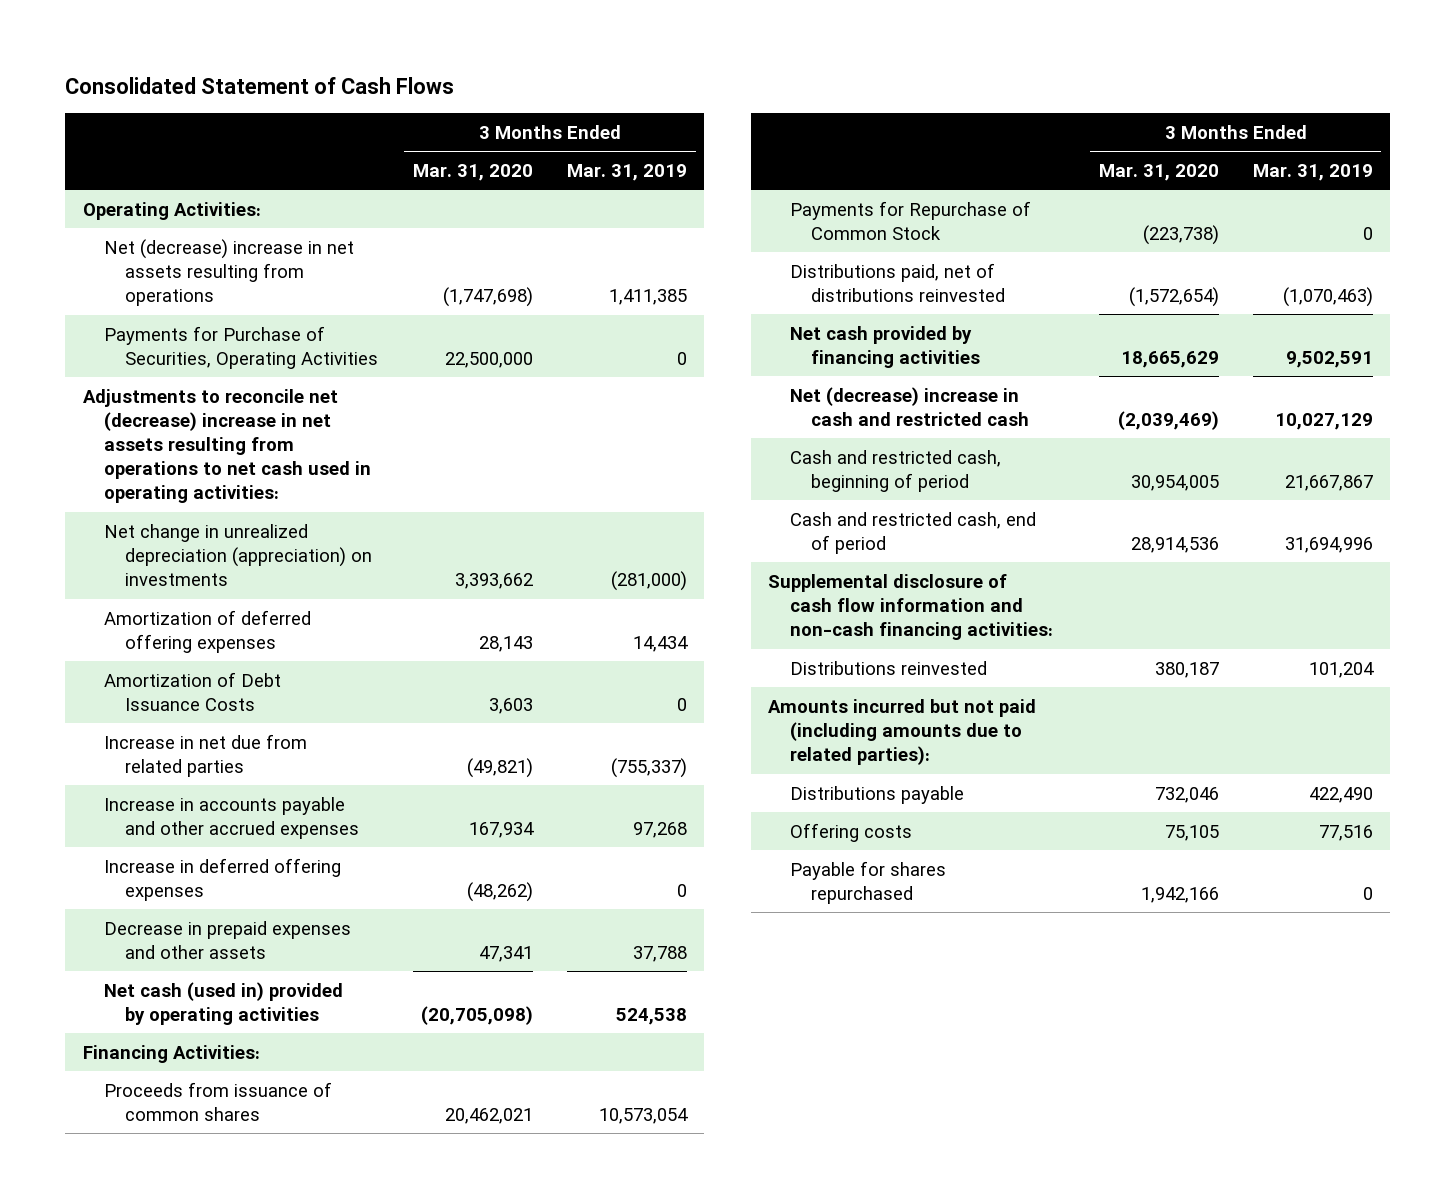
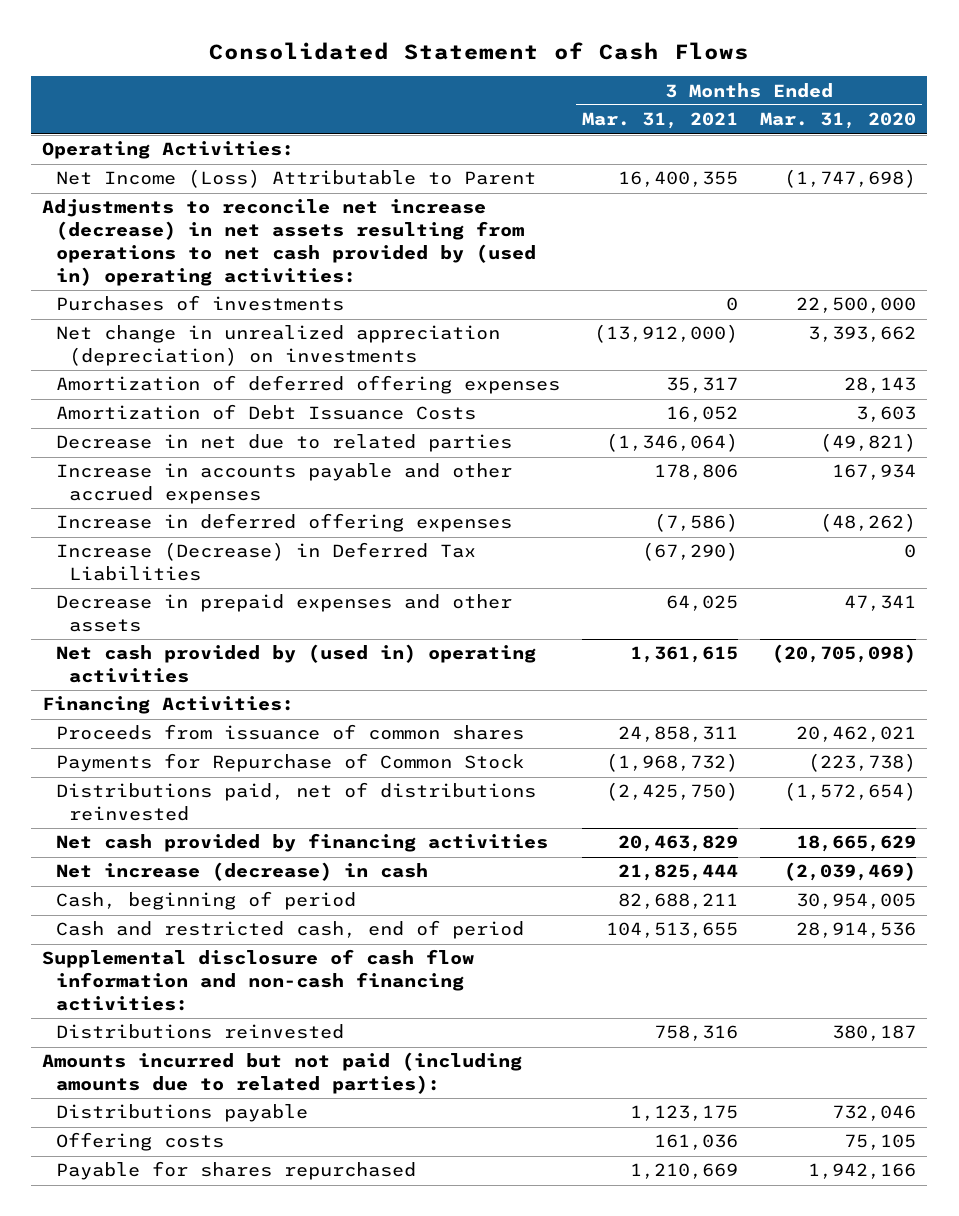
- | 3 Months Ended Mar. 31, 2020 | 3 Months Ended Mar. 31, 2019
+ | 3 Months Ended Mar. 31, 2021 | 3 Months Ended Mar. 31, 2020
- Net (decrease) increase in net assets resulting from operations | (1,747,698) | 1,411,385
- Payments for Purchase of Securities, Operating Activities | 22,500,000 | 0
- Adjustments to reconcile net (decrease) increase in net assets resulting from operations to net cash used in operating activities:
- Net change in unrealized depreciation (appreciation) on investments | 3,393,662 | (281,000)
+ Net Income (Loss) Attributable to Parent | 16,400,355 | (1,747,698)
+ Adjustments to reconcile net increase (decrease) in net assets resulting from operations to net cash provided by (used in) operating activities:
+ Purchases of investments | 0 | 22,500,000
+ Net change in unrealized appreciation (depreciation) on investments | (13,912,000) | 3,393,662
- Increase in net due from related parties | (49,821) | (755,337)
+ Decrease in net due to related parties | (1,346,064) | (49,821)
+ Increase (Decrease) in Deferred Tax Liabilities | (67,290) | 0
- Net cash (used in) provided by operating activities | (20,705,098) | 524,538
+ Net cash provided by (used in) operating activities | 1,361,615 | (20,705,098)
- Net (decrease) increase in cash and restricted cash | (2,039,469) | 10,027,129
- Cash and restricted cash, beginning of period | 30,954,005 | 21,667,867
+ Net increase (decrease) in cash | 21,825,444 | (2,039,469)
+ Cash, beginning of period | 82,688,211 | 30,954,005

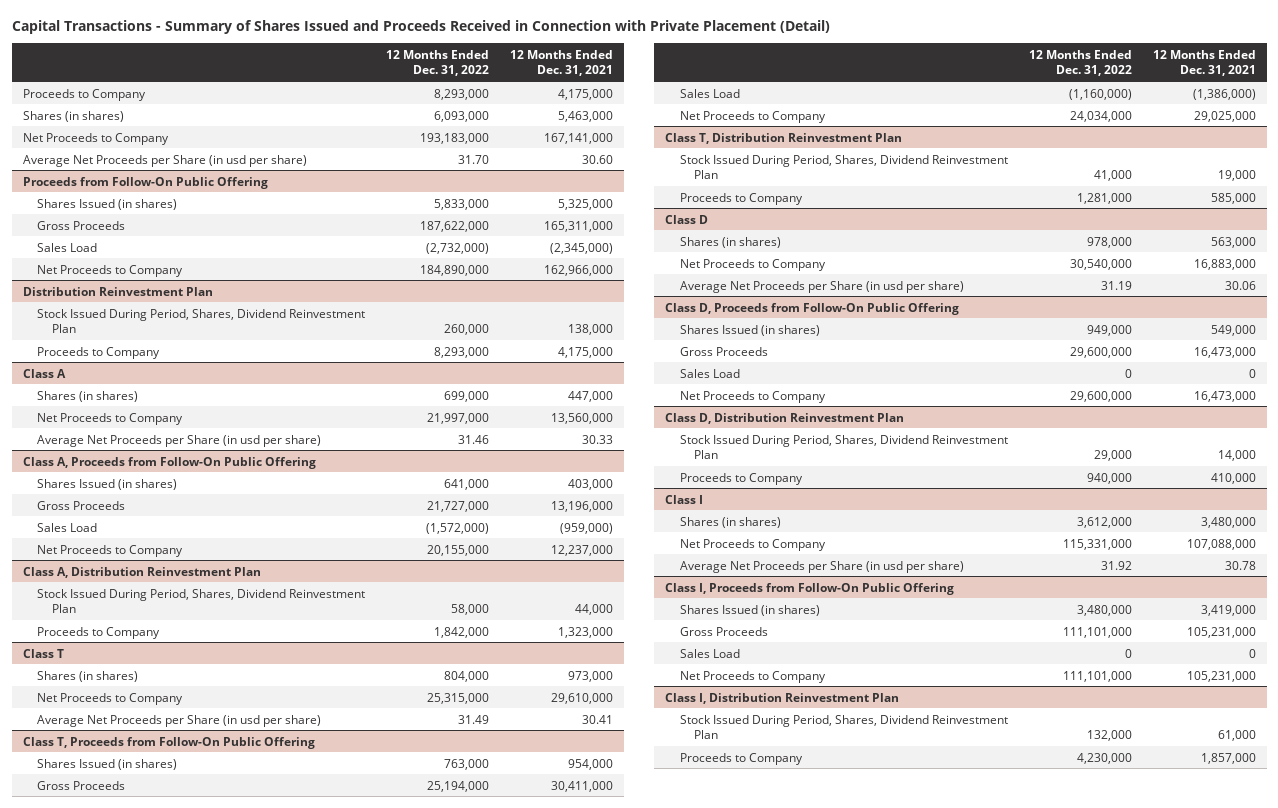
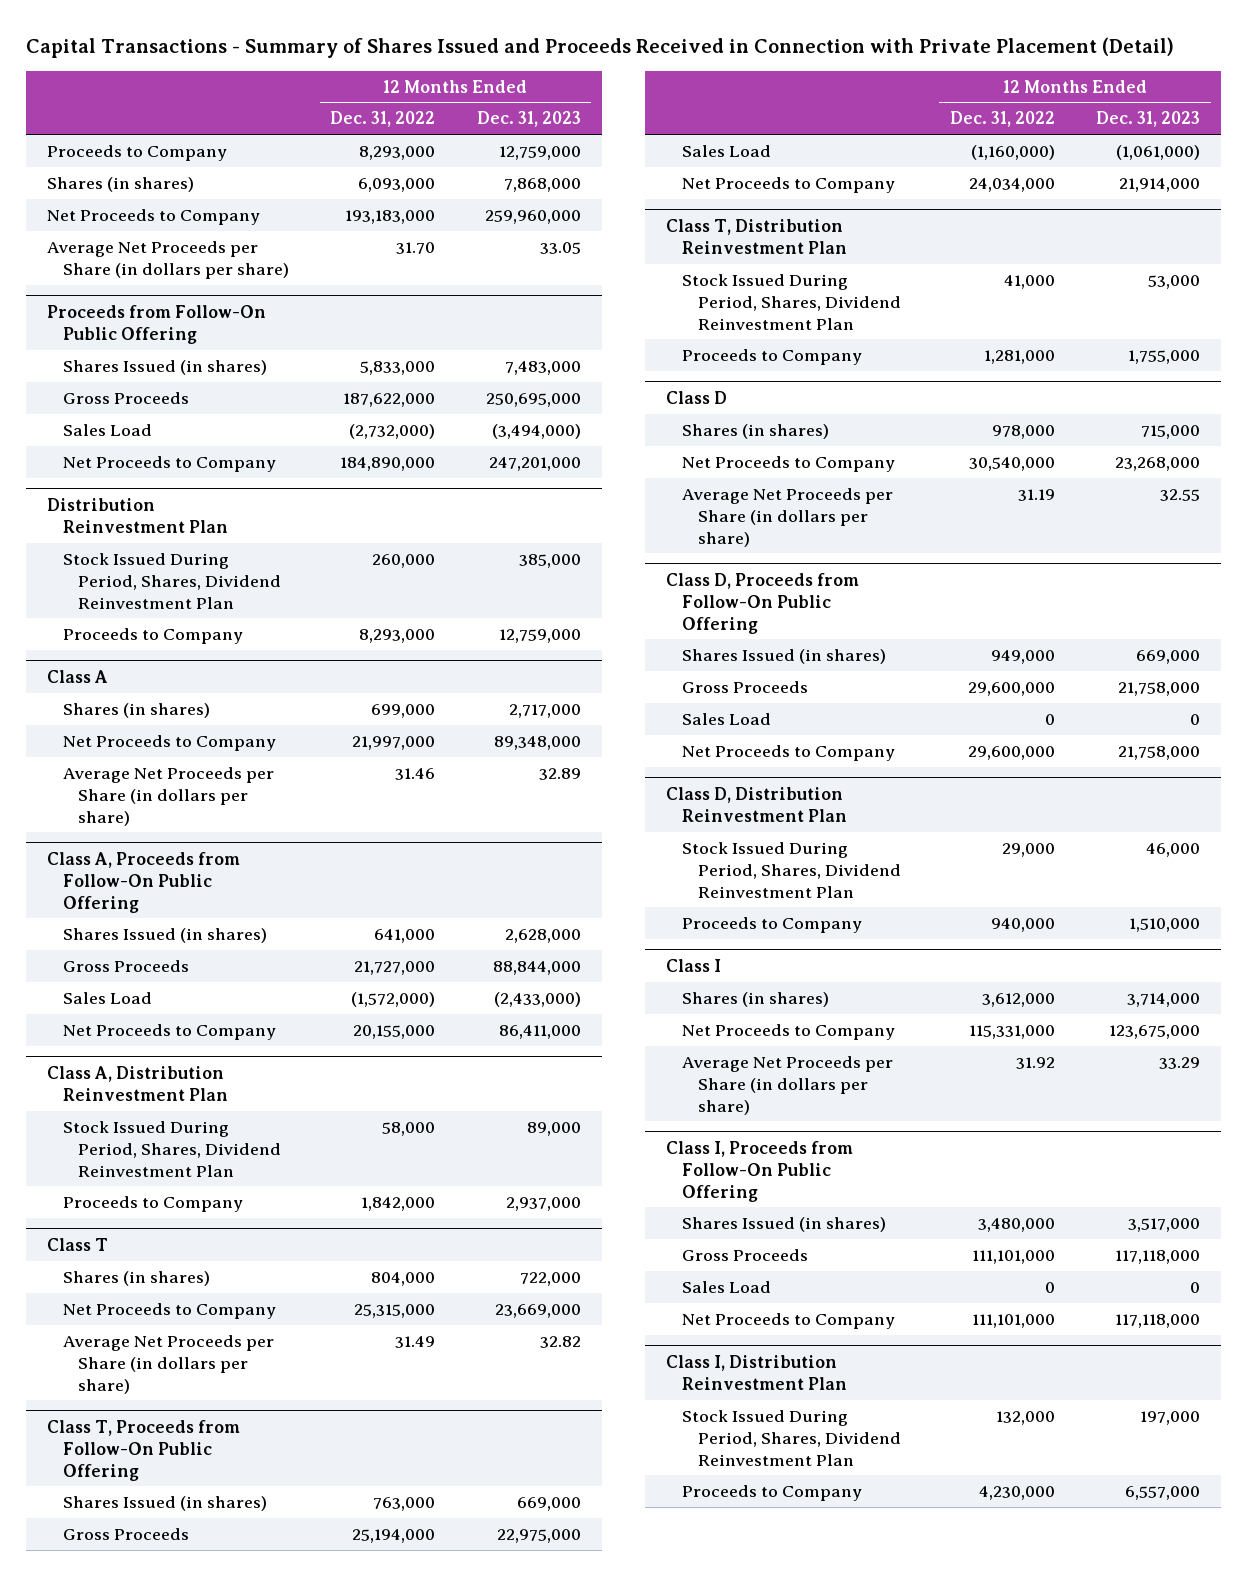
- | 12 Months Ended Dec. 31, 2022 | 12 Months Ended Dec. 31, 2021
+ | 12 Months Ended Dec. 31, 2022 | 12 Months Ended Dec. 31, 2023
- Average Net Proceeds per Share (in usd per share) | 31.70 | 30.60
+ Average Net Proceeds per Share (in dollars per share) | 31.70 | 33.05
@ Class A
- Average Net Proceeds per Share (in usd per share) | 31.46 | 30.33
+ Average Net Proceeds per Share (in dollars per share) | 31.46 | 32.89
@ Class T
- Average Net Proceeds per Share (in usd per share) | 31.49 | 30.41
+ Average Net Proceeds per Share (in dollars per share) | 31.49 | 32.82
@ Class D
- Average Net Proceeds per Share (in usd per share) | 31.19 | 30.06
+ Average Net Proceeds per Share (in dollars per share) | 31.19 | 32.55
@ Class I
- Average Net Proceeds per Share (in usd per share) | 31.92 | 30.78
+ Average Net Proceeds per Share (in dollars per share) | 31.92 | 33.29

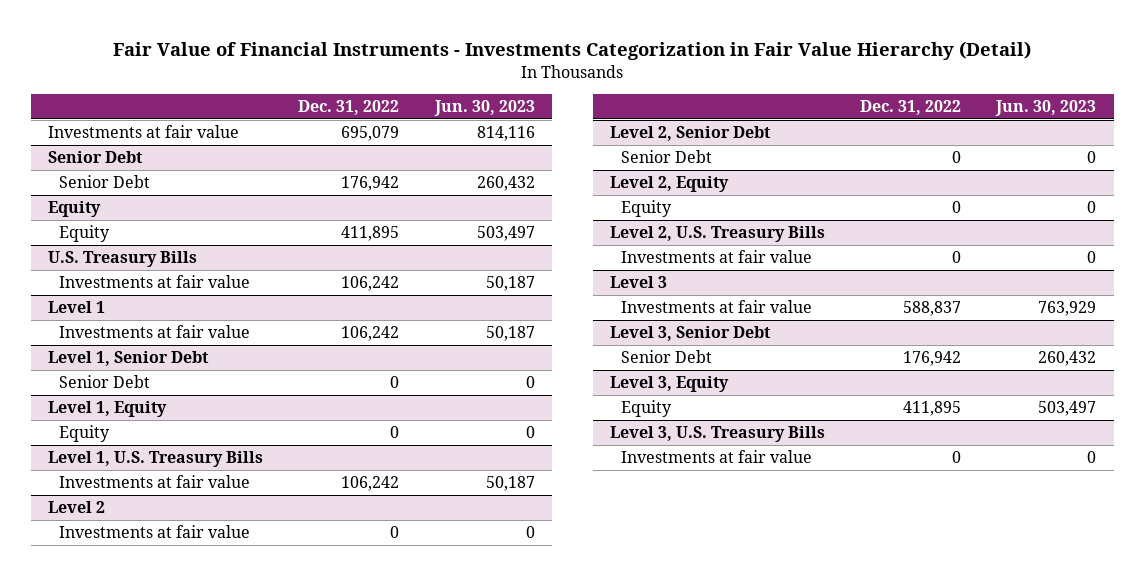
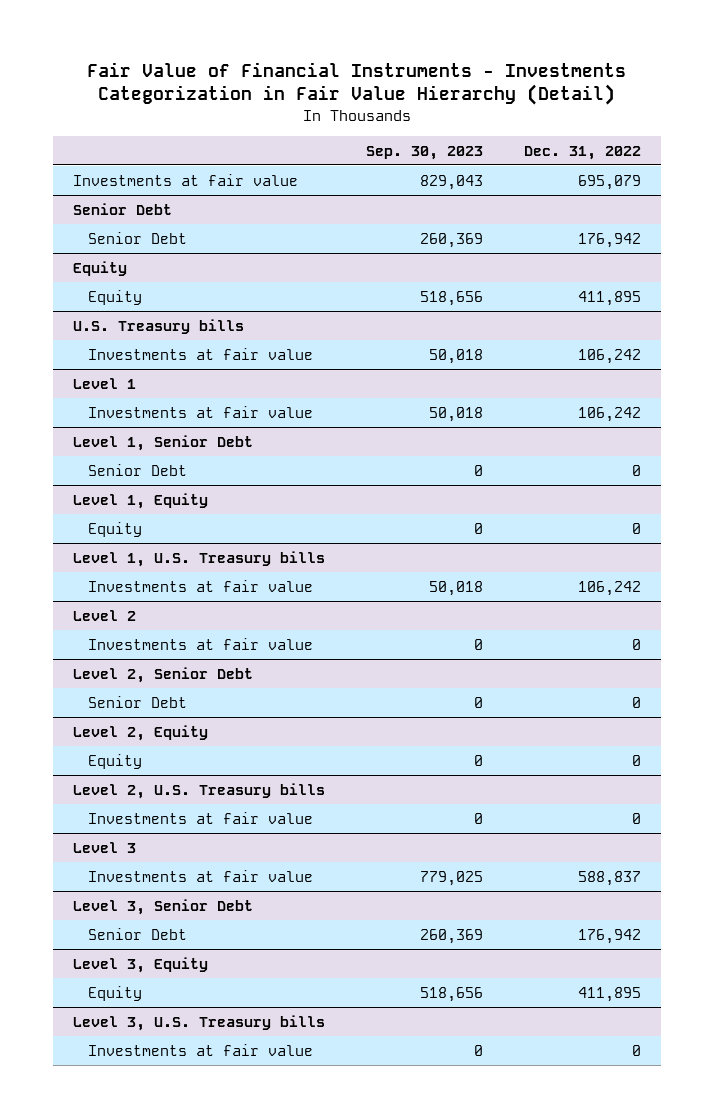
- | Dec. 31, 2022 | Jun. 30, 2023
+ | Sep. 30, 2023 | Dec. 31, 2022
- U.S. Treasury Bills
+ U.S. Treasury bills
- Level 1, U.S. Treasury Bills
+ Level 1, U.S. Treasury bills
- Level 2, U.S. Treasury Bills
+ Level 2, U.S. Treasury bills
- Level 3, U.S. Treasury Bills
+ Level 3, U.S. Treasury bills

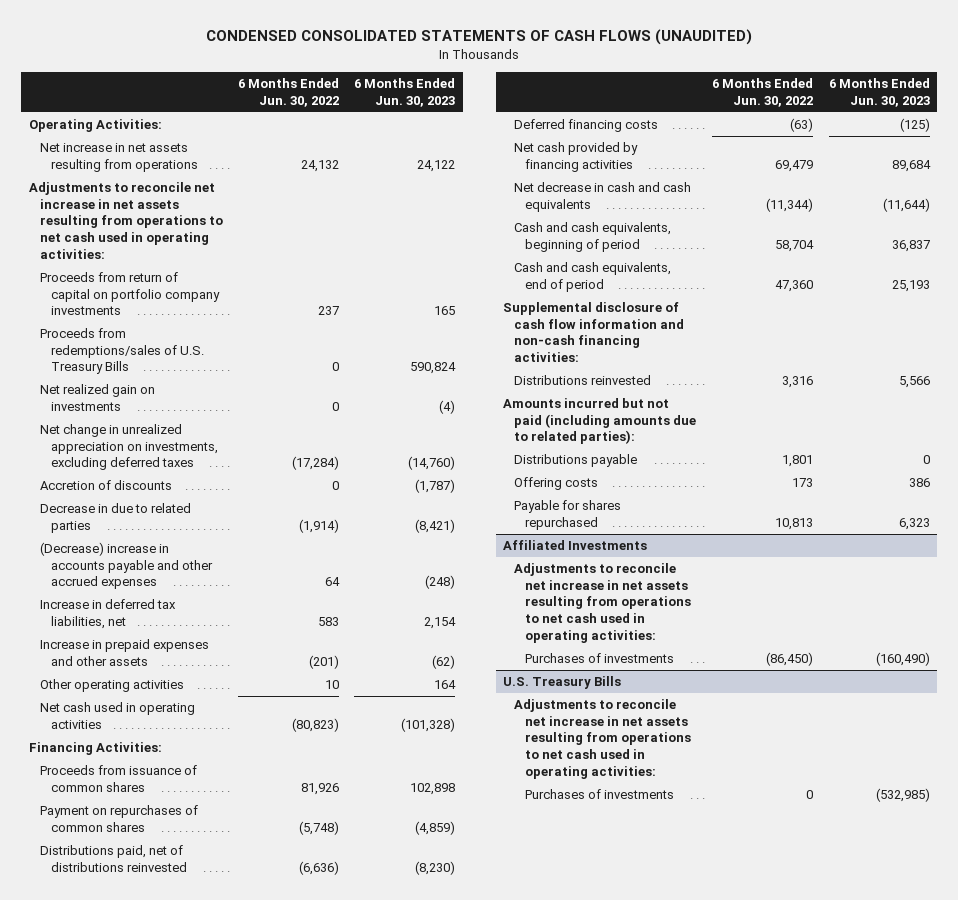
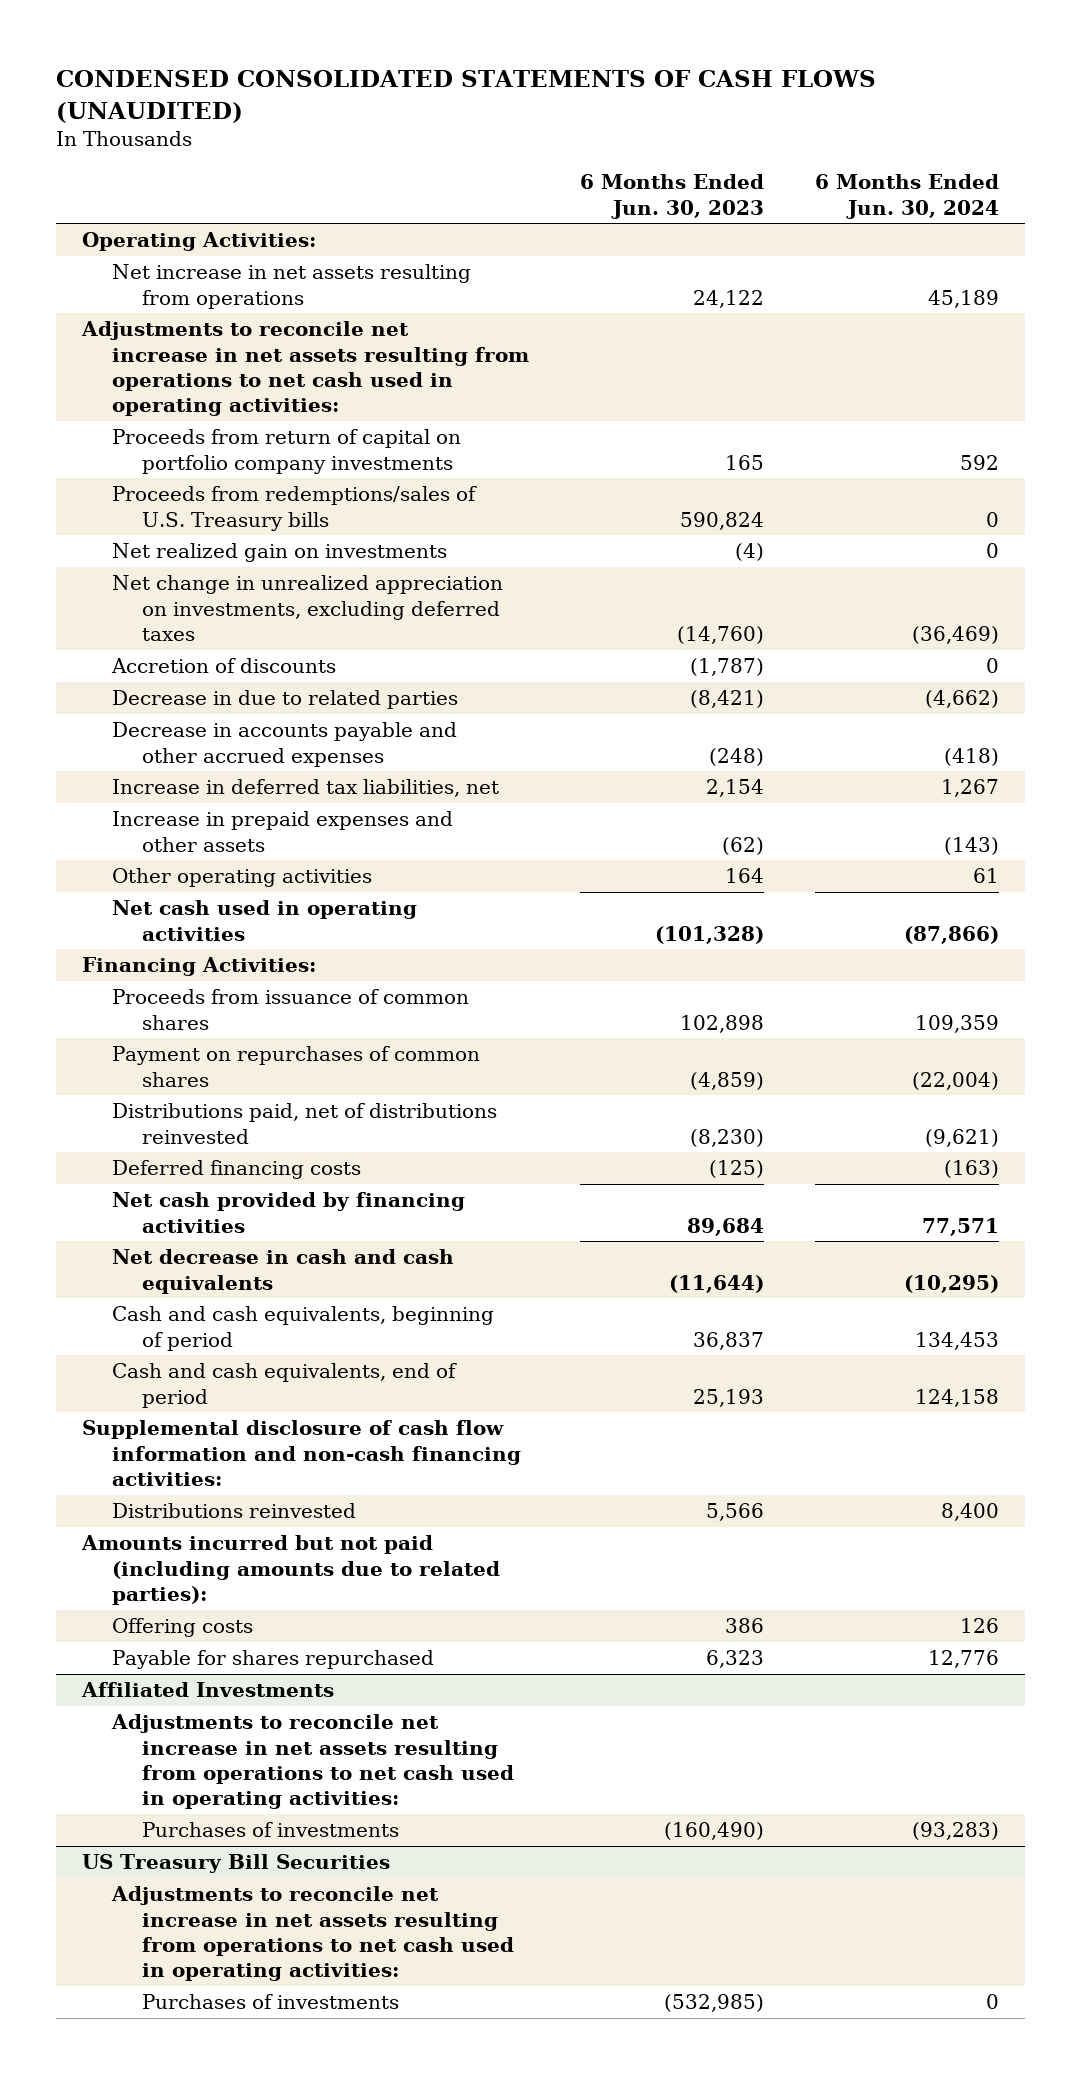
- | 6 Months Ended Jun. 30, 2022 | 6 Months Ended Jun. 30, 2023
+ | 6 Months Ended Jun. 30, 2023 | 6 Months Ended Jun. 30, 2024
- Proceeds from redemptions/sales of U.S. Treasury Bills | 0 | 590,824
+ Proceeds from redemptions/sales of U.S. Treasury bills | 590,824 | 0
- (Decrease) increase in accounts payable and other accrued expenses | 64 | (248)
+ Decrease in accounts payable and other accrued expenses | (248) | (418)
- Distributions payable | 1,801 | 0
- U.S. Treasury Bills
+ US Treasury Bill Securities

